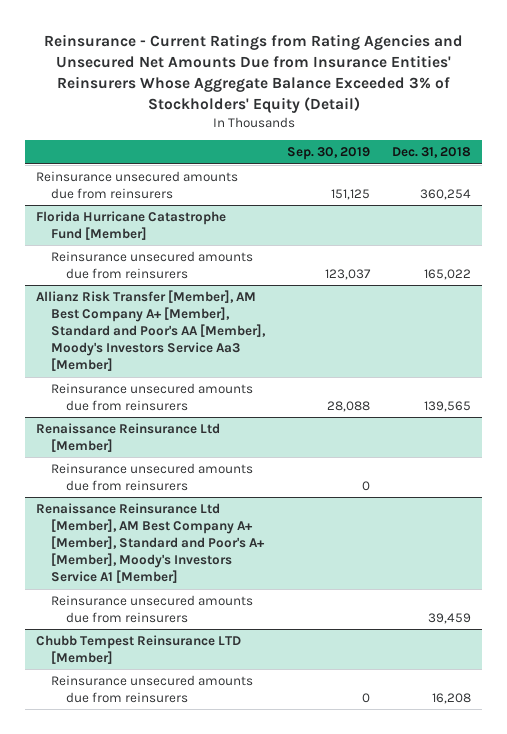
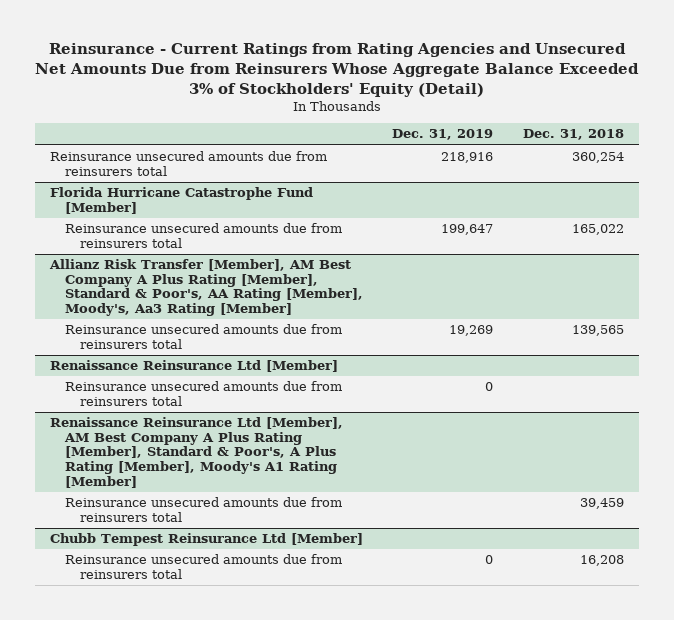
- Reinsurance - Current Ratings from Rating Agencies and Unsecured Net Amounts Due from Insurance Entities' Reinsurers Whose Aggregate Balance Exceeded 3% of Stockholders' Equity (Detail)
+ Reinsurance - Current Ratings from Rating Agencies and Unsecured Net Amounts Due from Reinsurers Whose Aggregate Balance Exceeded 3% of Stockholders' Equity (Detail)
- | Sep. 30, 2019 | Dec. 31, 2018
+ | Dec. 31, 2019 | Dec. 31, 2018
- Reinsurance unsecured amounts due from reinsurers | 151,125 | 360,254
+ Reinsurance unsecured amounts due from reinsurers total | 218,916 | 360,254
@ Florida Hurricane Catastrophe Fund [Member]
- Reinsurance unsecured amounts due from reinsurers | 123,037 | 165,022
- Allianz Risk Transfer [Member], AM Best Company A+ [Member], Standard and Poor's AA [Member], Moody's Investors Service Aa3 [Member]
- Reinsurance unsecured amounts due from reinsurers | 28,088 | 139,565
@ Florida Hurricane Catastrophe Fund [Member]
+ Reinsurance unsecured amounts due from reinsurers total | 199,647 | 165,022
+ Allianz Risk Transfer [Member], AM Best Company A Plus Rating [Member], Standard & Poor's, AA Rating [Member], Moody's, Aa3 Rating [Member]
+ Reinsurance unsecured amounts due from reinsurers total | 19,269 | 139,565
@ Renaissance Reinsurance Ltd [Member]
- Reinsurance unsecured amounts due from reinsurers | 0 |
- Renaissance Reinsurance Ltd [Member], AM Best Company A+ [Member], Standard and Poor's A+ [Member], Moody's Investors Service A1 [Member]
- Reinsurance unsecured amounts due from reinsurers | | 39,459
- Chubb Tempest Reinsurance LTD [Member]
- Reinsurance unsecured amounts due from reinsurers | 0 | 16,208
@ Renaissance Reinsurance Ltd [Member]
+ Reinsurance unsecured amounts due from reinsurers total | 0 |
+ Renaissance Reinsurance Ltd [Member], AM Best Company A Plus Rating [Member], Standard & Poor's, A Plus Rating [Member], Moody's A1 Rating [Member]
+ Reinsurance unsecured amounts due from reinsurers total | | 39,459
+ Chubb Tempest Reinsurance Ltd [Member]
+ Reinsurance unsecured amounts due from reinsurers total | 0 | 16,208

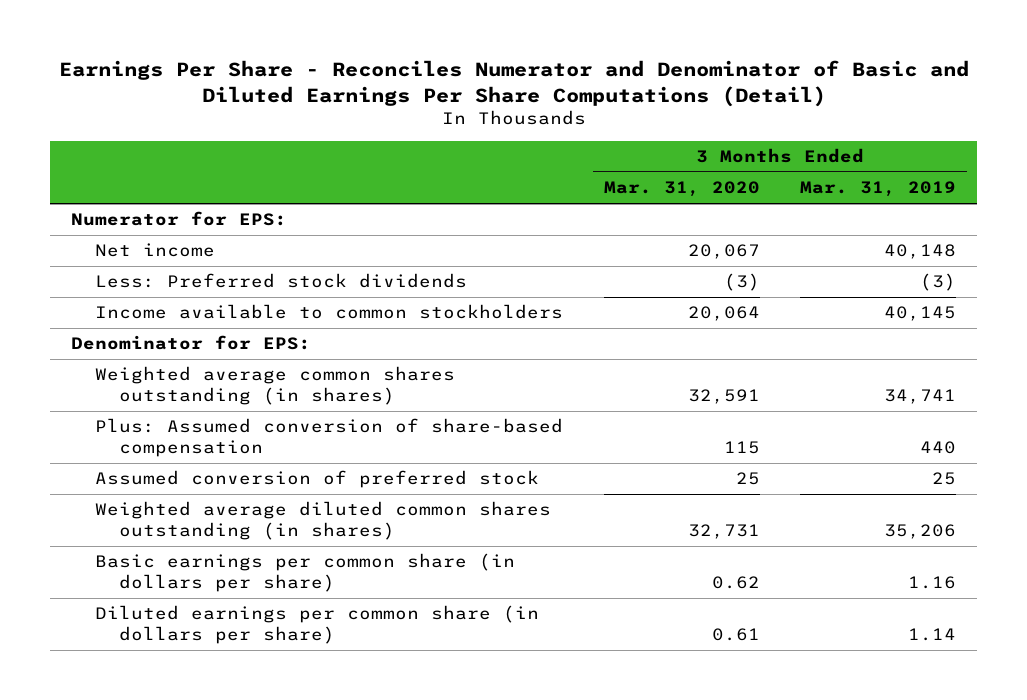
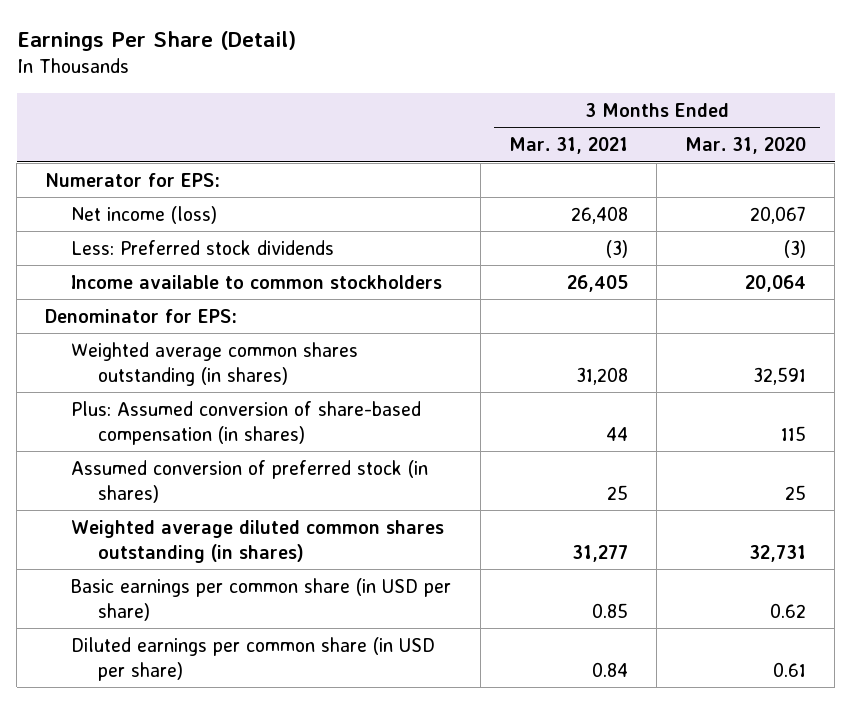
- Earnings Per Share - Reconciles Numerator and Denominator of Basic and Diluted Earnings Per Share Computations (Detail)
+ Earnings Per Share (Detail)
- | 3 Months Ended Mar. 31, 2020 | 3 Months Ended Mar. 31, 2019
+ | 3 Months Ended Mar. 31, 2021 | 3 Months Ended Mar. 31, 2020
- Net income | 20,067 | 40,148
+ Net income (loss) | 26,408 | 20,067
- Plus: Assumed conversion of share-based compensation | 115 | 440
- Assumed conversion of preferred stock | 25 | 25
+ Plus: Assumed conversion of share-based compensation (in shares) | 44 | 115
+ Assumed conversion of preferred stock (in shares) | 25 | 25
- Basic earnings per common share (in dollars per share) | 0.62 | 1.16
- Diluted earnings per common share (in dollars per share) | 0.61 | 1.14
+ Basic earnings per common share (in USD per share) | 0.85 | 0.62
+ Diluted earnings per common share (in USD per share) | 0.84 | 0.61

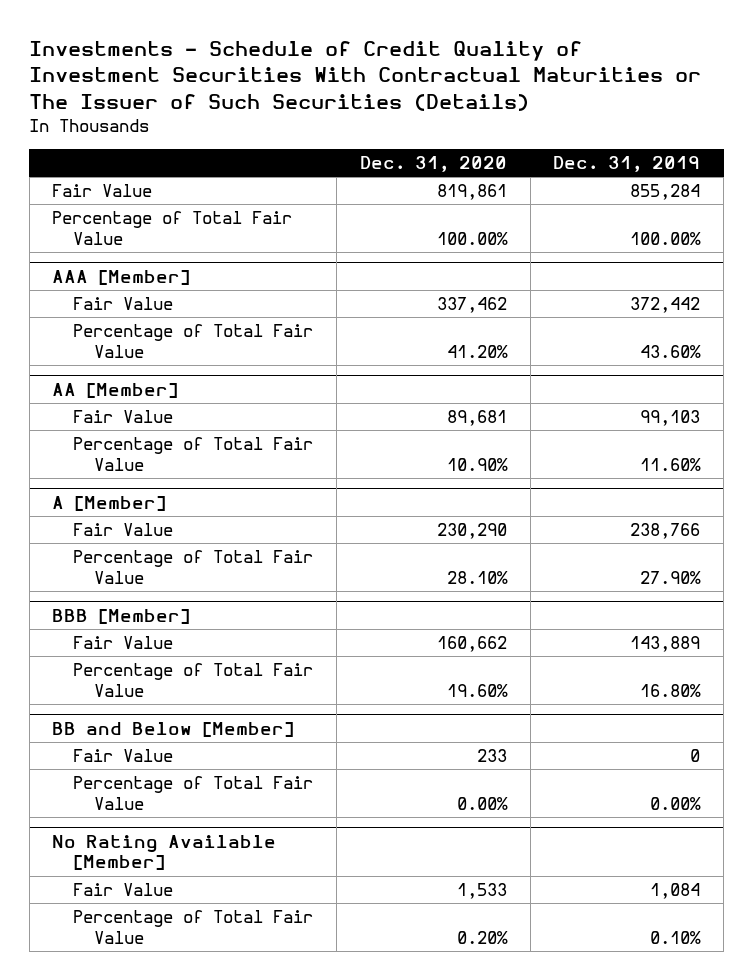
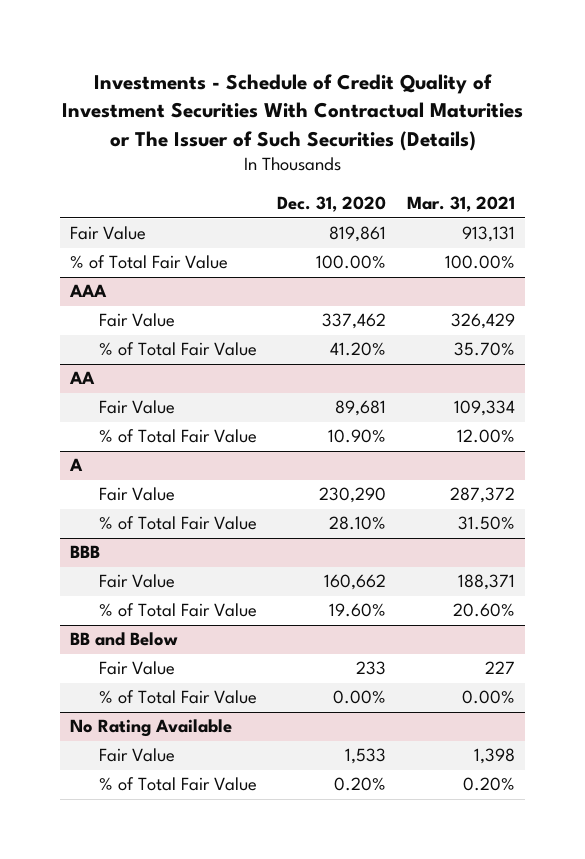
- | Dec. 31, 2020 | Dec. 31, 2019
+ | Dec. 31, 2020 | Mar. 31, 2021
- Percentage of Total Fair Value | 100.00% | 100.00%
- AAA [Member]
+ % of Total Fair Value | 100.00% | 100.00%
+ AAA
- Percentage of Total Fair Value | 41.20% | 43.60%
- AA [Member]
+ % of Total Fair Value | 41.20% | 35.70%
+ AA
- Percentage of Total Fair Value | 10.90% | 11.60%
- A [Member]
+ % of Total Fair Value | 10.90% | 12.00%
+ A
- Percentage of Total Fair Value | 28.10% | 27.90%
- BBB [Member]
+ % of Total Fair Value | 28.10% | 31.50%
+ BBB
- Percentage of Total Fair Value | 19.60% | 16.80%
- BB and Below [Member]
+ % of Total Fair Value | 19.60% | 20.60%
+ BB and Below
- Percentage of Total Fair Value | 0.00% | 0.00%
- No Rating Available [Member]
+ % of Total Fair Value | 0.00% | 0.00%
+ No Rating Available
- Percentage of Total Fair Value | 0.20% | 0.10%
+ % of Total Fair Value | 0.20% | 0.20%

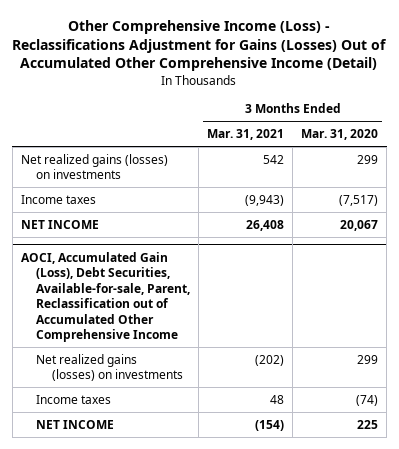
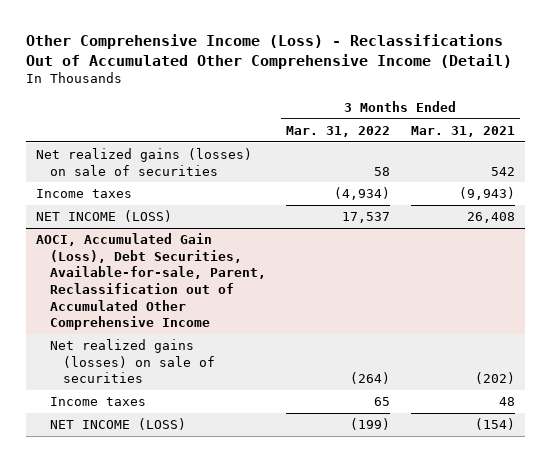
- Other Comprehensive Income (Loss) - Reclassifications Adjustment for Gains (Losses) Out of Accumulated Other Comprehensive Income (Detail)
+ Other Comprehensive Income (Loss) - Reclassifications Out of Accumulated Other Comprehensive Income (Detail)
- | 3 Months Ended Mar. 31, 2021 | 3 Months Ended Mar. 31, 2020
+ | 3 Months Ended Mar. 31, 2022 | 3 Months Ended Mar. 31, 2021
- Net realized gains (losses) on investments | 542 | 299
+ Net realized gains (losses) on sale of securities | 58 | 542
- NET INCOME | 26,408 | 20,067
+ NET INCOME (LOSS) | 17,537 | 26,408
@ AOCI, Accumulated Gain (Loss), Debt Securities, Available-for-sale, Parent, Reclassification out of Accumulated Other Comprehensive Income
- Net realized gains (losses) on investments | (202) | 299
+ Net realized gains (losses) on sale of securities | (264) | (202)
- NET INCOME | (154) | 225
+ NET INCOME (LOSS) | (199) | (154)

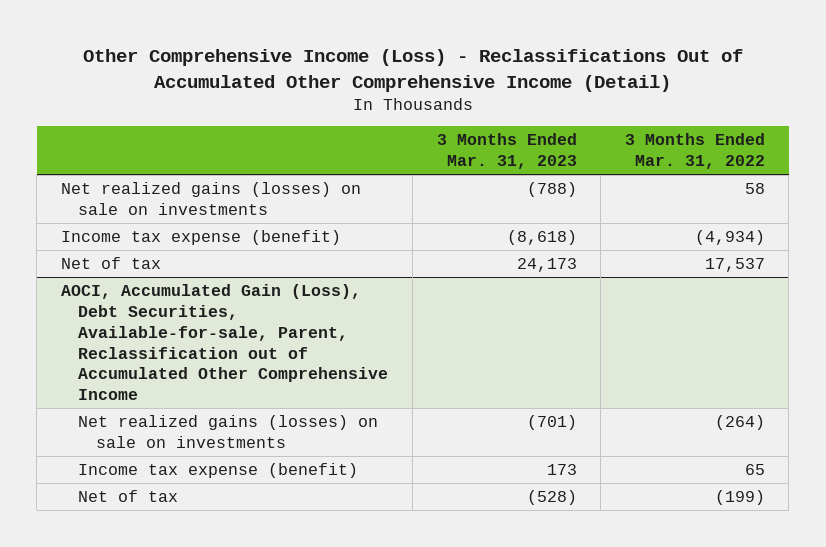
- | 3 Months Ended Mar. 31, 2022 | 3 Months Ended Mar. 31, 2021
+ | 3 Months Ended Mar. 31, 2023 | 3 Months Ended Mar. 31, 2022
- Net realized gains (losses) on sale of securities | 58 | 542
- Income taxes | (4,934) | (9,943)
- NET INCOME (LOSS) | 17,537 | 26,408
+ Net realized gains (losses) on sale on investments | (788) | 58
+ Income tax expense (benefit) | (8,618) | (4,934)
+ Net of tax | 24,173 | 17,537
@ AOCI, Accumulated Gain (Loss), Debt Securities, Available-for-sale, Parent, Reclassification out of Accumulated Other Comprehensive Income
- Net realized gains (losses) on sale of securities | (264) | (202)
- Income taxes | 65 | 48
- NET INCOME (LOSS) | (199) | (154)
+ Net realized gains (losses) on sale on investments | (701) | (264)
+ Income tax expense (benefit) | 173 | 65
+ Net of tax | (528) | (199)

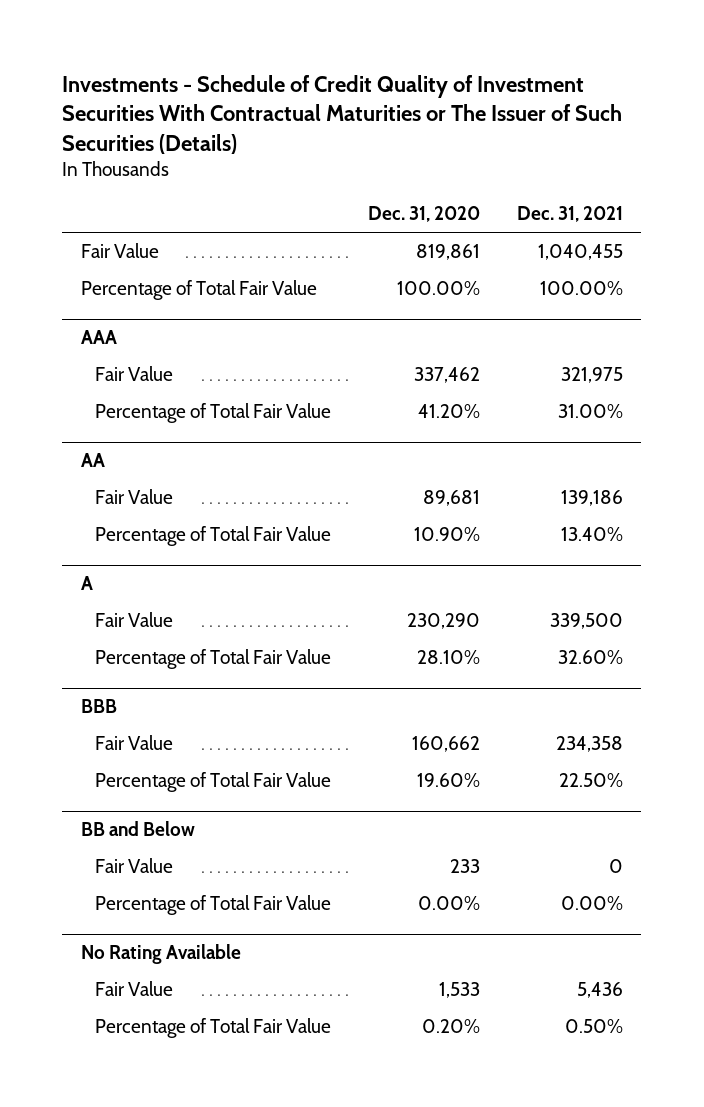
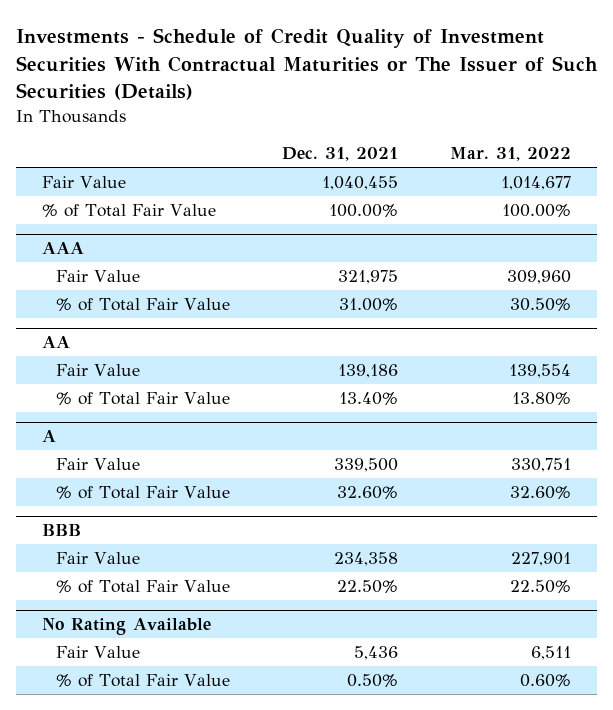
- | Dec. 31, 2020 | Dec. 31, 2021
+ | Dec. 31, 2021 | Mar. 31, 2022
- Percentage of Total Fair Value | 100.00% | 100.00%
+ % of Total Fair Value | 100.00% | 100.00%
@ AAA
- Percentage of Total Fair Value | 41.20% | 31.00%
+ % of Total Fair Value | 31.00% | 30.50%
@ AA
- Percentage of Total Fair Value | 10.90% | 13.40%
+ % of Total Fair Value | 13.40% | 13.80%
@ A
- Percentage of Total Fair Value | 28.10% | 32.60%
+ % of Total Fair Value | 32.60% | 32.60%
@ BBB
- Percentage of Total Fair Value | 19.60% | 22.50%
- BB and Below
- Fair Value | 233 | 0
- Percentage of Total Fair Value | 0.00% | 0.00%
@ BBB
+ % of Total Fair Value | 22.50% | 22.50%
@ No Rating Available
- Percentage of Total Fair Value | 0.20% | 0.50%
+ % of Total Fair Value | 0.50% | 0.60%

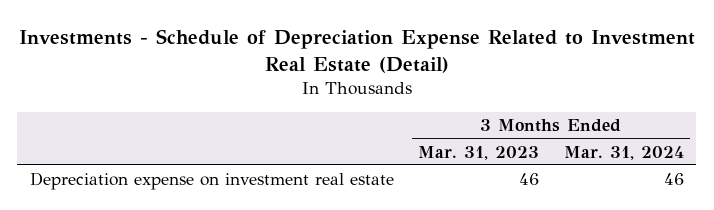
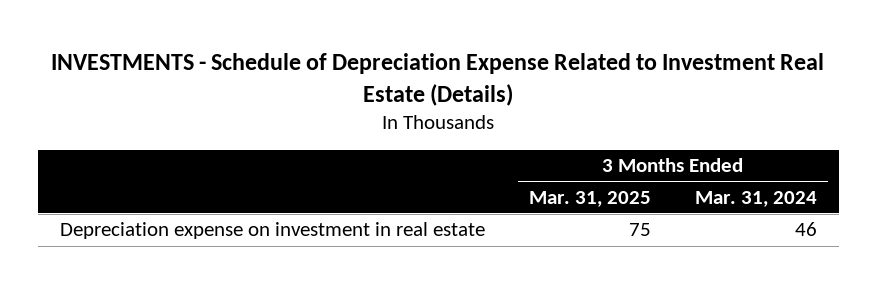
- Investments - Schedule of Depreciation Expense Related to Investment Real Estate (Detail)
+ INVESTMENTS - Schedule of Depreciation Expense Related to Investment Real Estate (Details)
- | 3 Months Ended Mar. 31, 2023 | 3 Months Ended Mar. 31, 2024
+ | 3 Months Ended Mar. 31, 2025 | 3 Months Ended Mar. 31, 2024
- Depreciation expense on investment real estate | 46 | 46
+ Depreciation expense on investment in real estate | 75 | 46

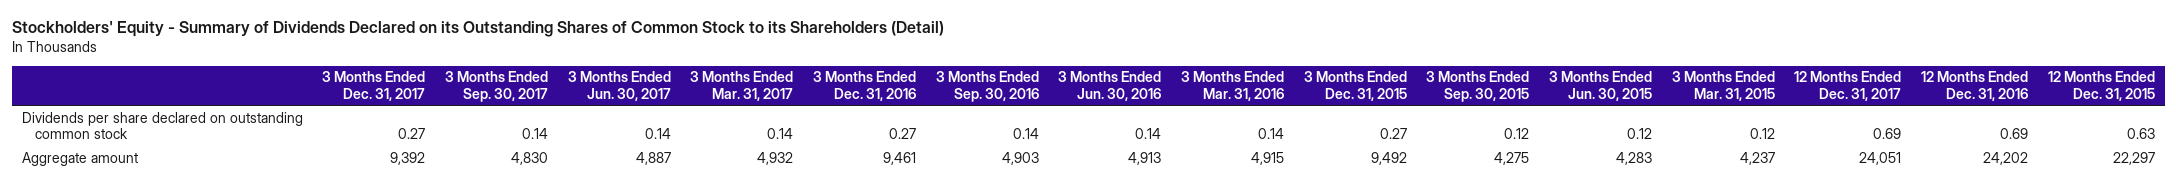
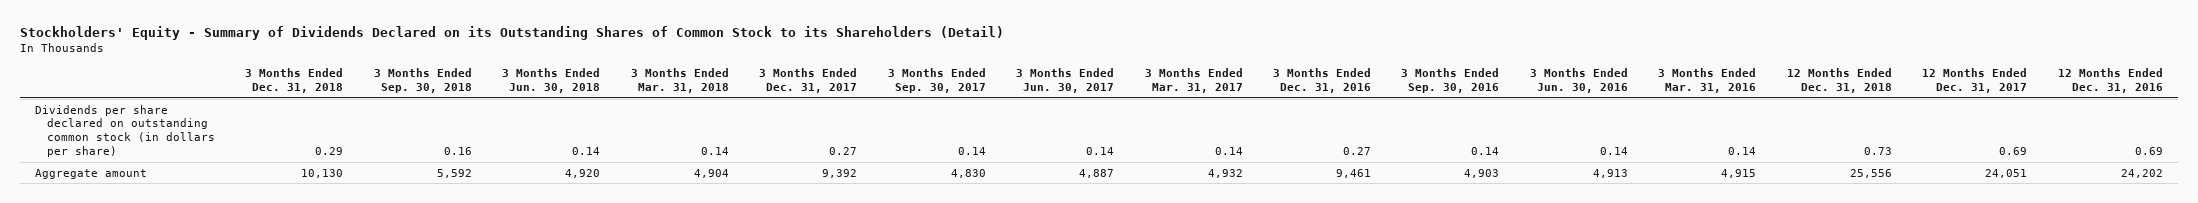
- | 3 Months Ended Dec. 31, 2017 | 3 Months Ended Sep. 30, 2017 | 3 Months Ended Jun. 30, 2017 | 3 Months Ended Mar. 31, 2017 | 3 Months Ended Dec. 31, 2016 | 3 Months Ended Sep. 30, 2016 | 3 Months Ended Jun. 30, 2016 | 3 Months Ended Mar. 31, 2016 | 3 Months Ended Dec. 31, 2015 | 3 Months Ended Sep. 30, 2015 | 3 Months Ended Jun. 30, 2015 | 3 Months Ended Mar. 31, 2015 | 12 Months Ended Dec. 31, 2017 | 12 Months Ended Dec. 31, 2016 | 12 Months Ended Dec. 31, 2015
+ | 3 Months Ended Dec. 31, 2018 | 3 Months Ended Sep. 30, 2018 | 3 Months Ended Jun. 30, 2018 | 3 Months Ended Mar. 31, 2018 | 3 Months Ended Dec. 31, 2017 | 3 Months Ended Sep. 30, 2017 | 3 Months Ended Jun. 30, 2017 | 3 Months Ended Mar. 31, 2017 | 3 Months Ended Dec. 31, 2016 | 3 Months Ended Sep. 30, 2016 | 3 Months Ended Jun. 30, 2016 | 3 Months Ended Mar. 31, 2016 | 12 Months Ended Dec. 31, 2018 | 12 Months Ended Dec. 31, 2017 | 12 Months Ended Dec. 31, 2016
- Dividends per share declared on outstanding common stock | 0.27 | 0.14 | 0.14 | 0.14 | 0.27 | 0.14 | 0.14 | 0.14 | 0.27 | 0.12 | 0.12 | 0.12 | 0.69 | 0.69 | 0.63
+ Dividends per share declared on outstanding common stock (in dollars per share) | 0.29 | 0.16 | 0.14 | 0.14 | 0.27 | 0.14 | 0.14 | 0.14 | 0.27 | 0.14 | 0.14 | 0.14 | 0.73 | 0.69 | 0.69

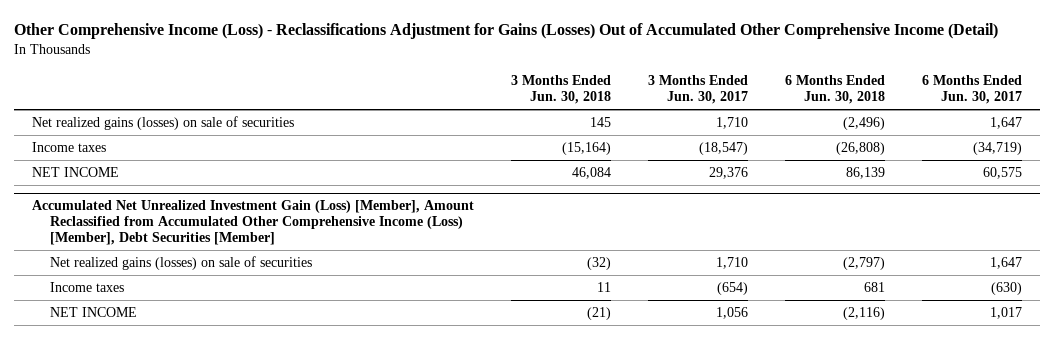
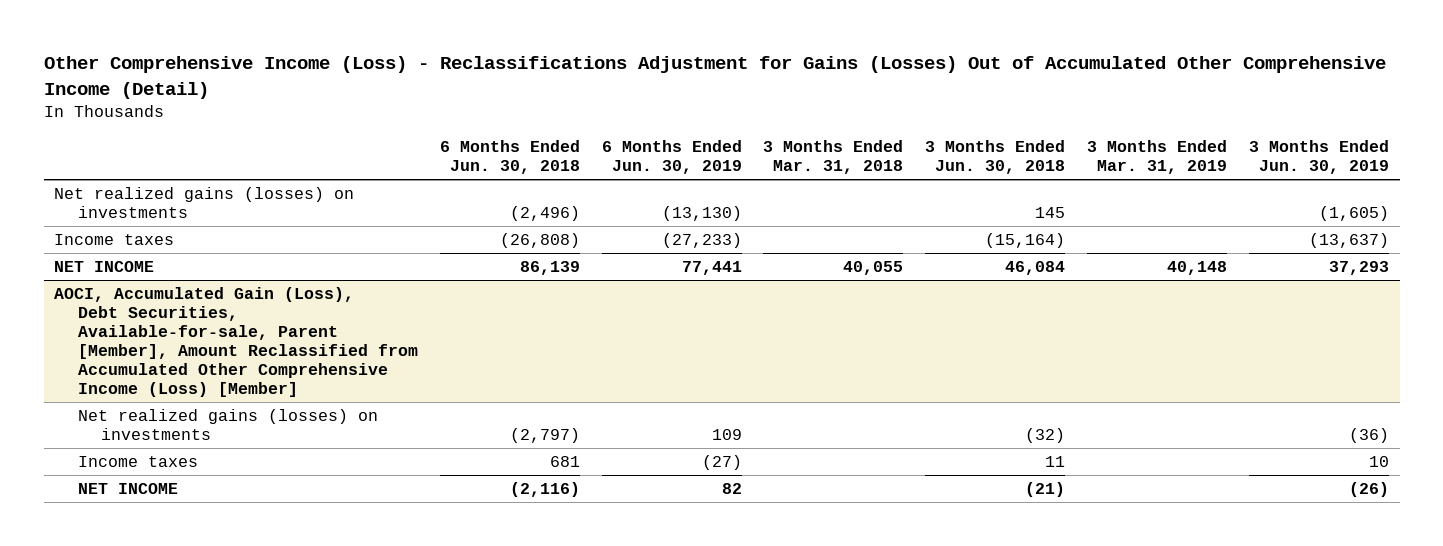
- | 3 Months Ended Jun. 30, 2018 | 3 Months Ended Jun. 30, 2017 | 6 Months Ended Jun. 30, 2018 | 6 Months Ended Jun. 30, 2017
+ | 6 Months Ended Jun. 30, 2018 | 6 Months Ended Jun. 30, 2019 | 3 Months Ended Mar. 31, 2018 | 3 Months Ended Jun. 30, 2018 | 3 Months Ended Mar. 31, 2019 | 3 Months Ended Jun. 30, 2019
- Net realized gains (losses) on sale of securities | 145 | 1,710 | (2,496) | 1,647
+ Net realized gains (losses) on investments | (2,496) | (13,130) | | 145 | | (1,605)
- Accumulated Net Unrealized Investment Gain (Loss) [Member], Amount Reclassified from Accumulated Other Comprehensive Income (Loss) [Member], Debt Securities [Member]
- Net realized gains (losses) on sale of securities | (32) | 1,710 | (2,797) | 1,647
+ AOCI, Accumulated Gain (Loss), Debt Securities, Available-for-sale, Parent [Member], Amount Reclassified from Accumulated Other Comprehensive Income (Loss) [Member]
+ Net realized gains (losses) on investments | (2,797) | 109 | | (32) | | (36)

